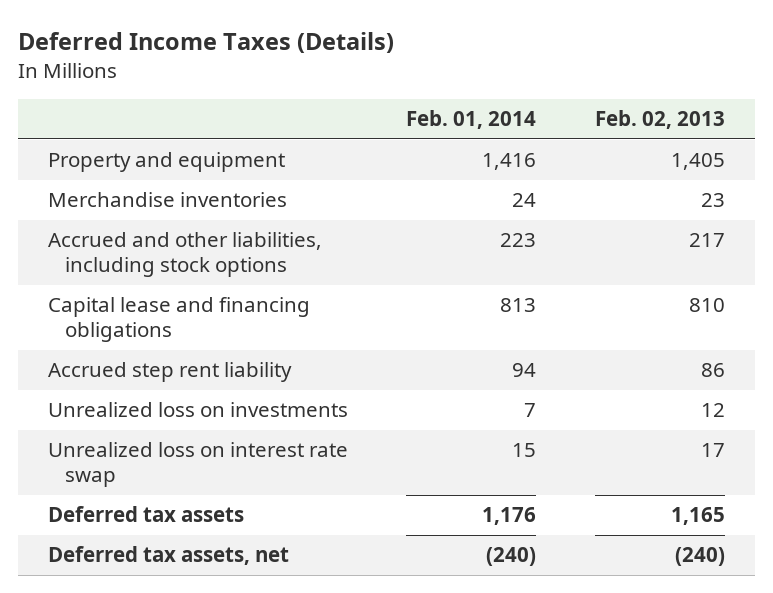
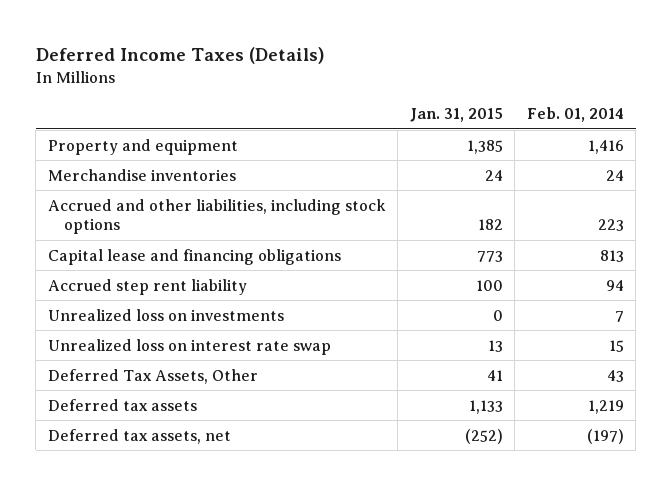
- | Feb. 01, 2014 | Feb. 02, 2013
+ | Jan. 31, 2015 | Feb. 01, 2014
- Deferred tax assets | 1,176 | 1,165
- Deferred tax assets, net | (240) | (240)
+ Deferred Tax Assets, Other | 41 | 43
+ Deferred tax assets | 1,133 | 1,219
+ Deferred tax assets, net | (252) | (197)

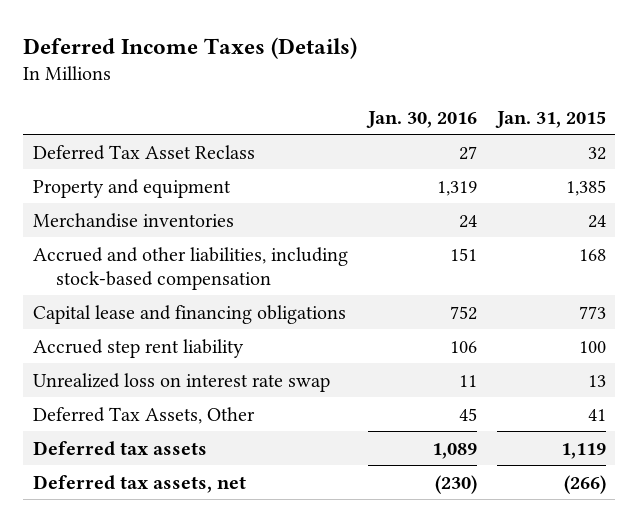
- | Jan. 31, 2015 | Feb. 01, 2014
+ | Jan. 30, 2016 | Jan. 31, 2015
+ Deferred Tax Asset Reclass | 27 | 32
- Accrued and other liabilities, including stock options | 182 | 223
+ Accrued and other liabilities, including stock-based compensation | 151 | 168
- Unrealized loss on investments | 0 | 7
- Deferred tax assets | 1,133 | 1,219
- Deferred tax assets, net | (252) | (197)
+ Deferred tax assets | 1,089 | 1,119
+ Deferred tax assets, net | (230) | (266)

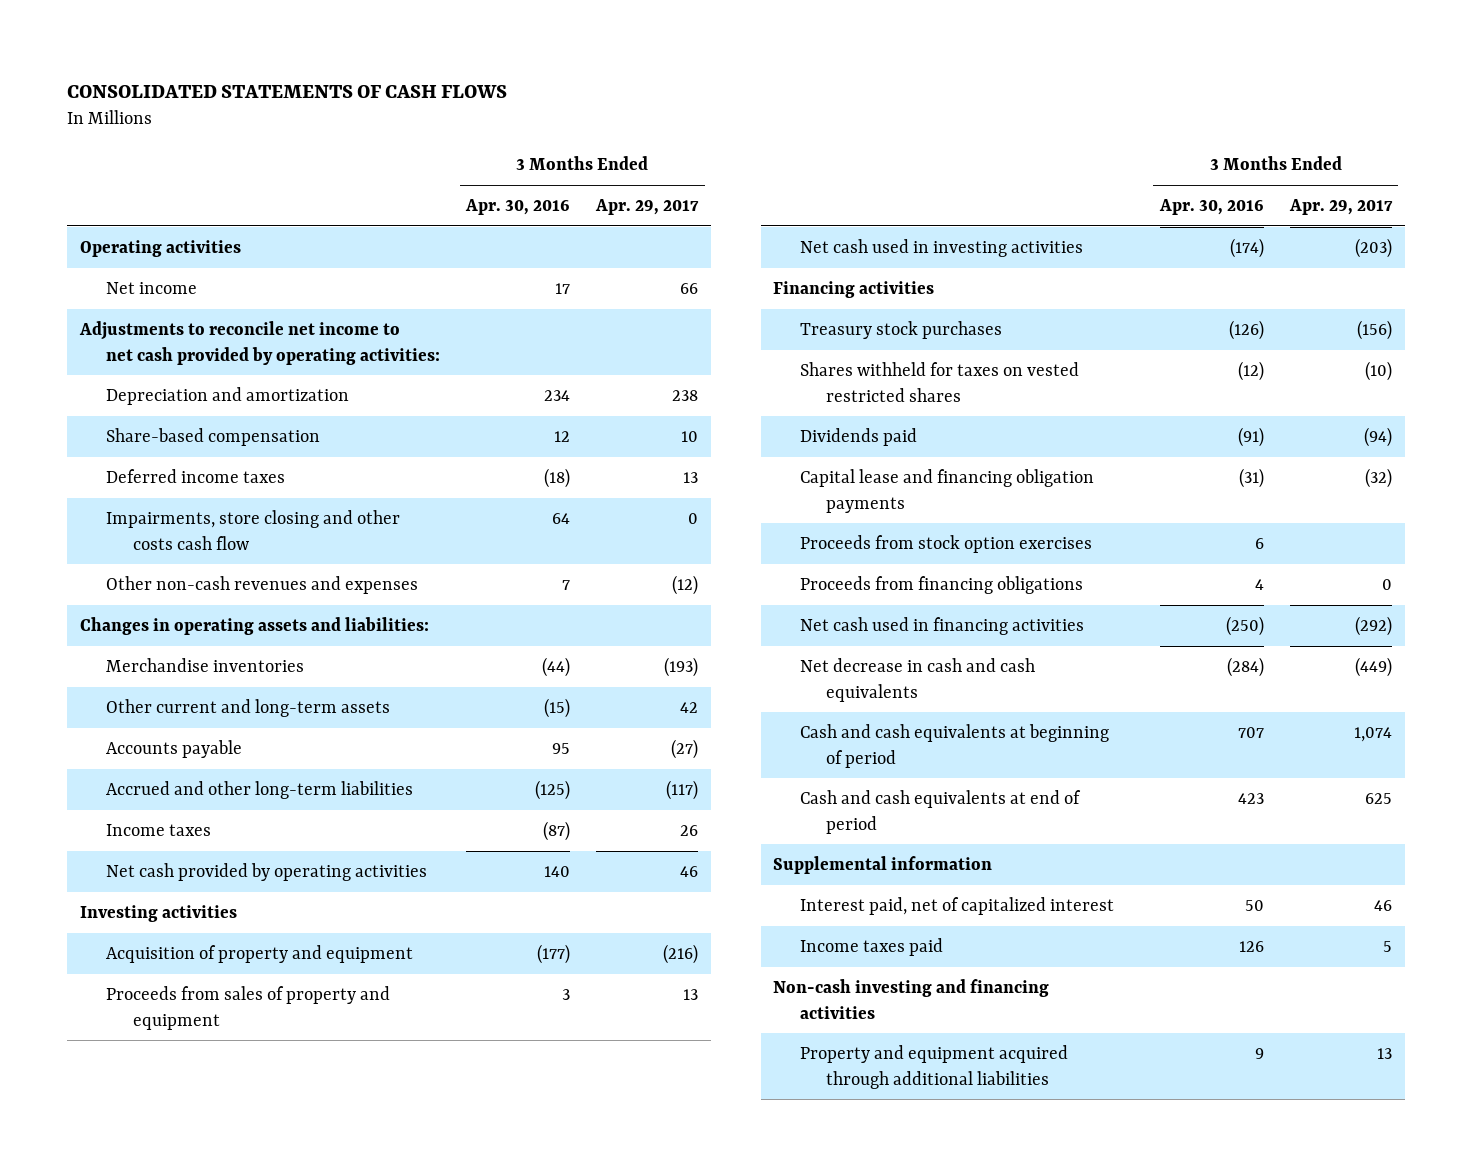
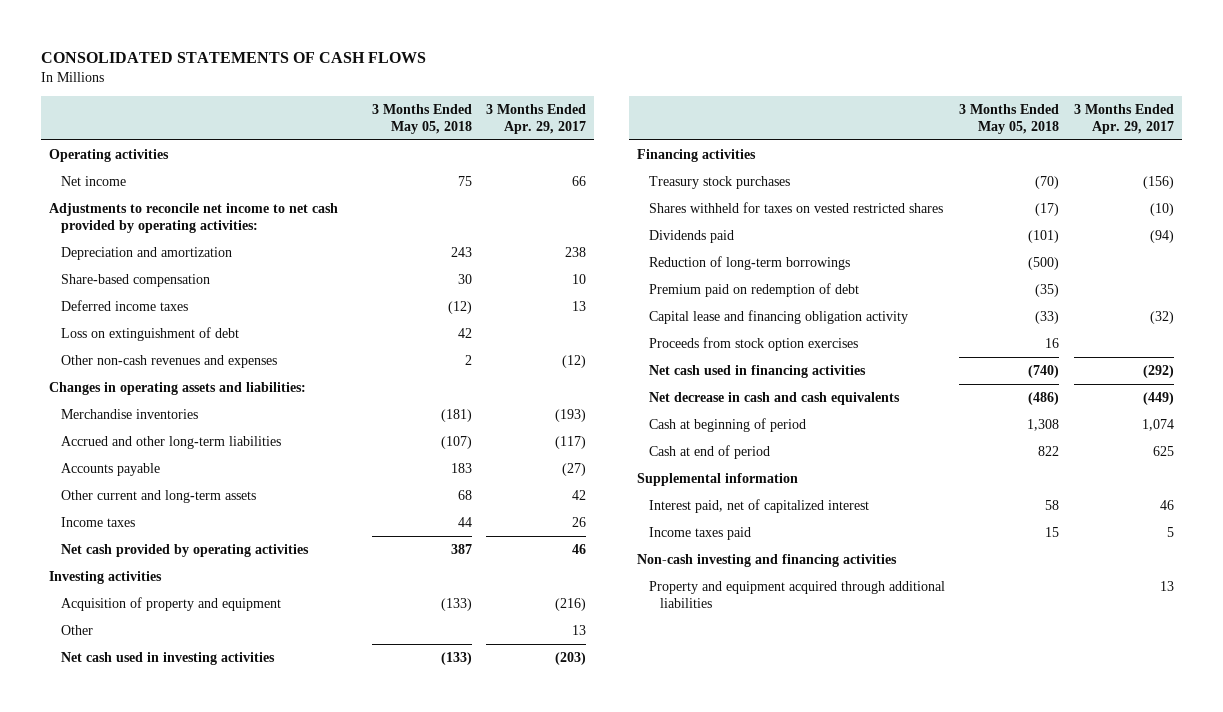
- | 3 Months Ended Apr. 30, 2016 | 3 Months Ended Apr. 29, 2017
+ | 3 Months Ended May 05, 2018 | 3 Months Ended Apr. 29, 2017
- Impairments, store closing and other costs cash flow | 64 | 0
+ Loss on extinguishment of debt | 42 |
moved down: Accounts payable | 183 | (27)
moved down: Other current and long-term assets | 68 | 42
- Proceeds from sales of property and equipment | 3 | 13
+ Other | | 13
- Capital lease and financing obligation payments | (31) | (32)
+ Reduction of long-term borrowings | (500) |
+ Premium paid on redemption of debt | (35) |
+ Capital lease and financing obligation activity | (33) | (32)
- Proceeds from financing obligations | 4 | 0
- Cash and cash equivalents at beginning of period | 707 | 1,074
- Cash and cash equivalents at end of period | 423 | 625
+ Cash at beginning of period | 1,308 | 1,074
+ Cash at end of period | 822 | 625

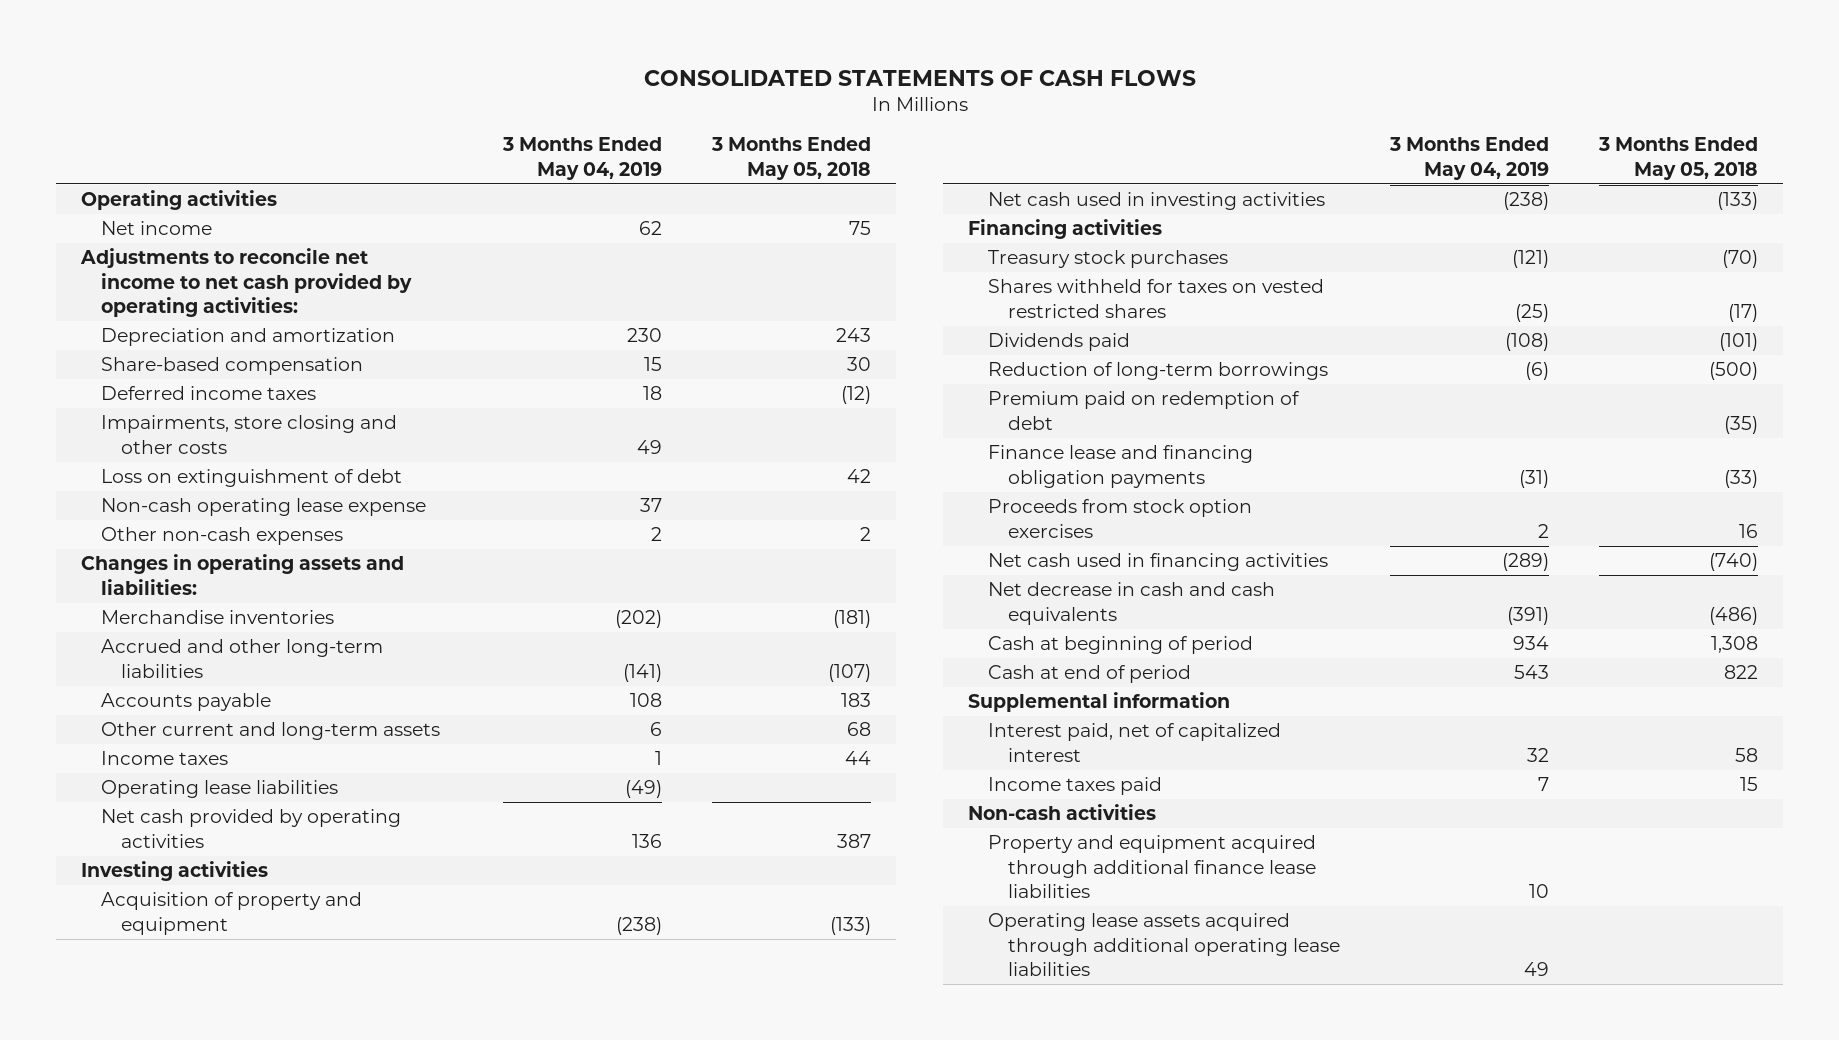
- | 3 Months Ended May 05, 2018 | 3 Months Ended Apr. 29, 2017
+ | 3 Months Ended May 04, 2019 | 3 Months Ended May 05, 2018
+ Impairments, store closing and other costs | 49 |
- Other non-cash revenues and expenses | 2 | (12)
+ Non-cash operating lease expense | 37 |
+ Other non-cash expenses | 2 | 2
+ Operating lease liabilities | (49) |
- Other | | 13
- Capital lease and financing obligation activity | (33) | (32)
+ Finance lease and financing obligation payments | (31) | (33)
- Non-cash investing and financing activities
- Property and equipment acquired through additional liabilities | | 13
+ Non-cash activities
+ Property and equipment acquired through additional finance lease liabilities | 10 |
+ Operating lease assets acquired through additional operating lease liabilities | 49 |

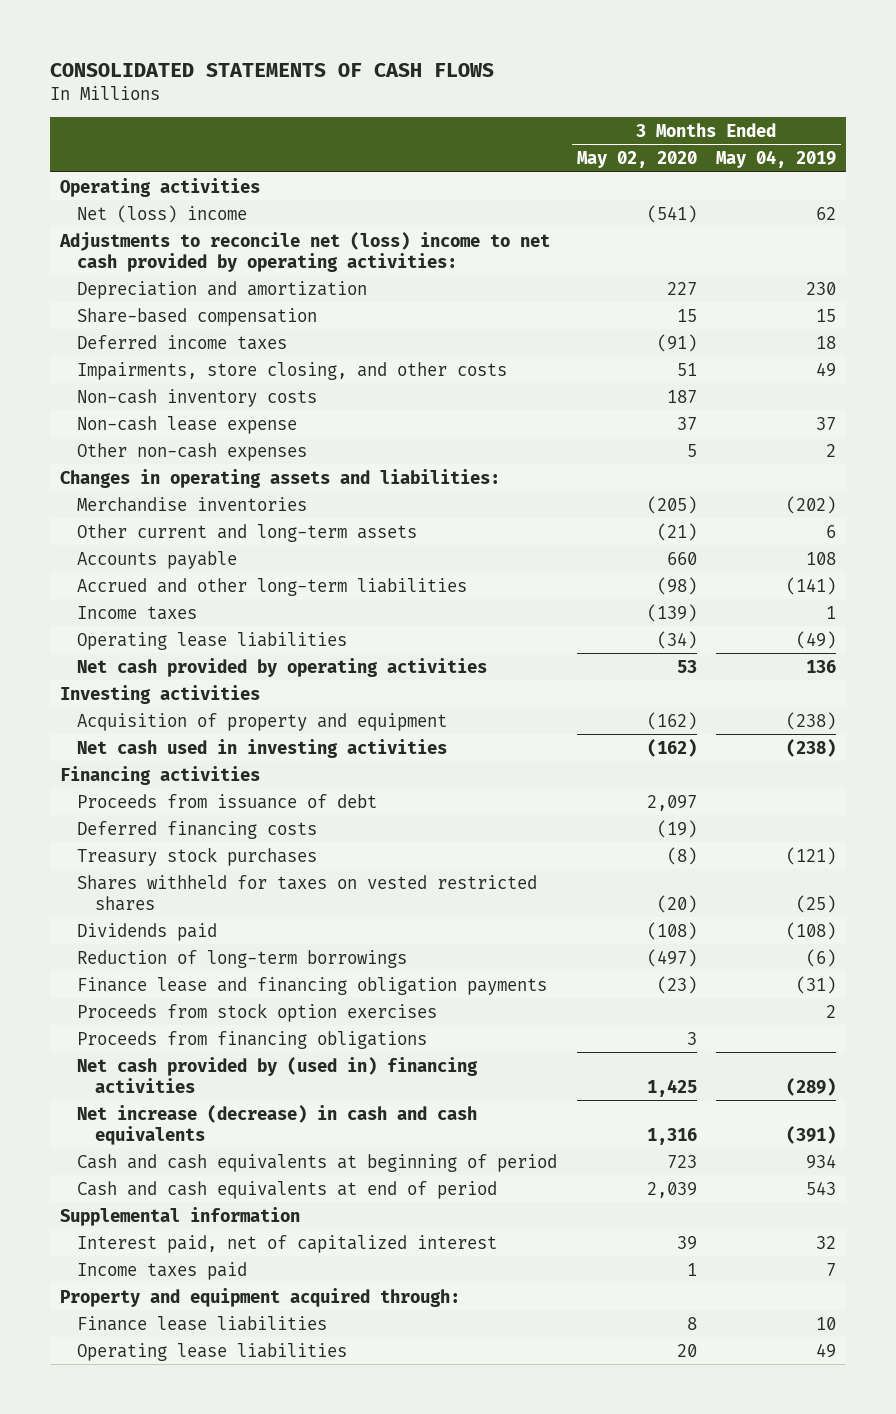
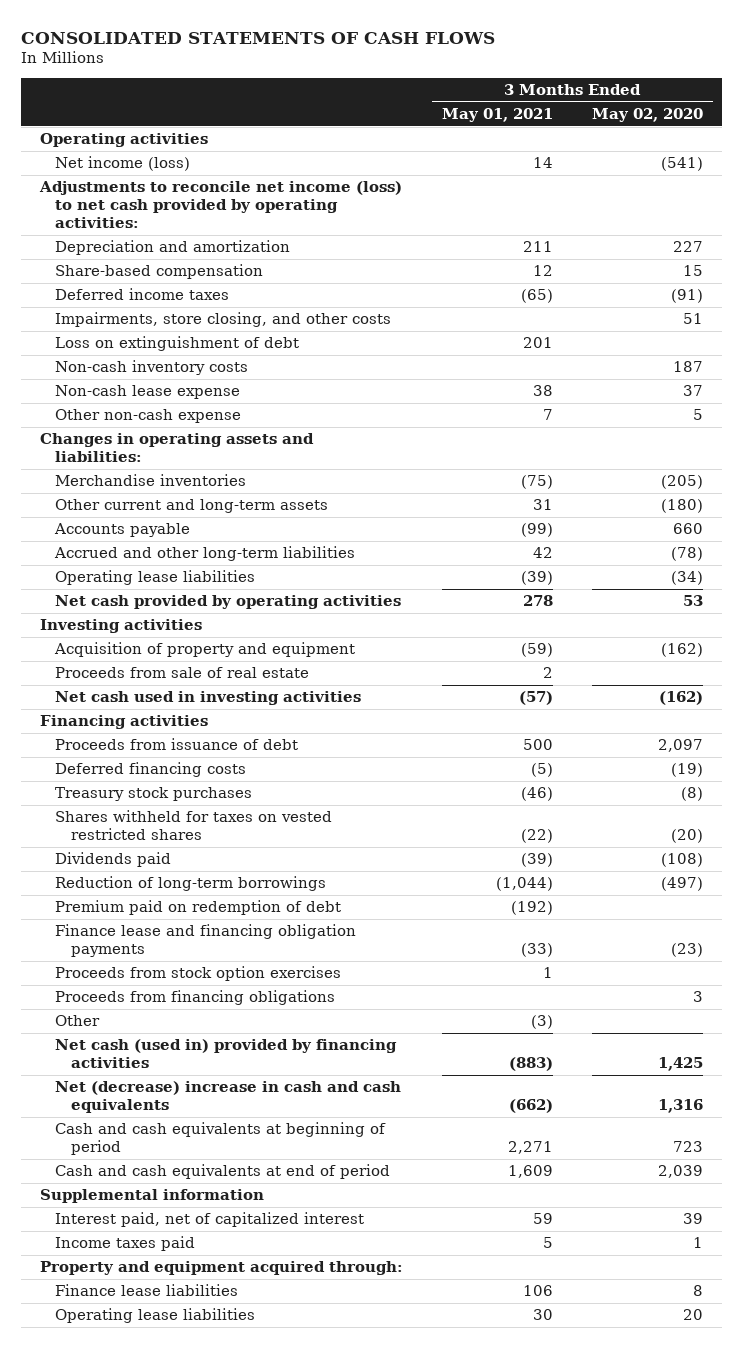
- | 3 Months Ended May 02, 2020 | 3 Months Ended May 04, 2019
+ | 3 Months Ended May 01, 2021 | 3 Months Ended May 02, 2020
- Net (loss) income | (541) | 62
- Adjustments to reconcile net (loss) income to net cash provided by operating activities:
+ Net income (loss) | 14 | (541)
+ Adjustments to reconcile net income (loss) to net cash provided by operating activities:
+ Loss on extinguishment of debt | 201 |
- Other non-cash expenses | 5 | 2
+ Other non-cash expense | 7 | 5
- Other current and long-term assets | (21) | 6
+ Other current and long-term assets | 31 | (180)
- Accrued and other long-term liabilities | (98) | (141)
- Income taxes | (139) | 1
+ Accrued and other long-term liabilities | 42 | (78)
+ Proceeds from sale of real estate | 2 |
+ Premium paid on redemption of debt | (192) |
- Net cash provided by (used in) financing activities | 1,425 | (289)
- Net increase (decrease) in cash and cash equivalents | 1,316 | (391)
+ Other | (3) |
+ Net cash (used in) provided by financing activities | (883) | 1,425
+ Net (decrease) increase in cash and cash equivalents | (662) | 1,316

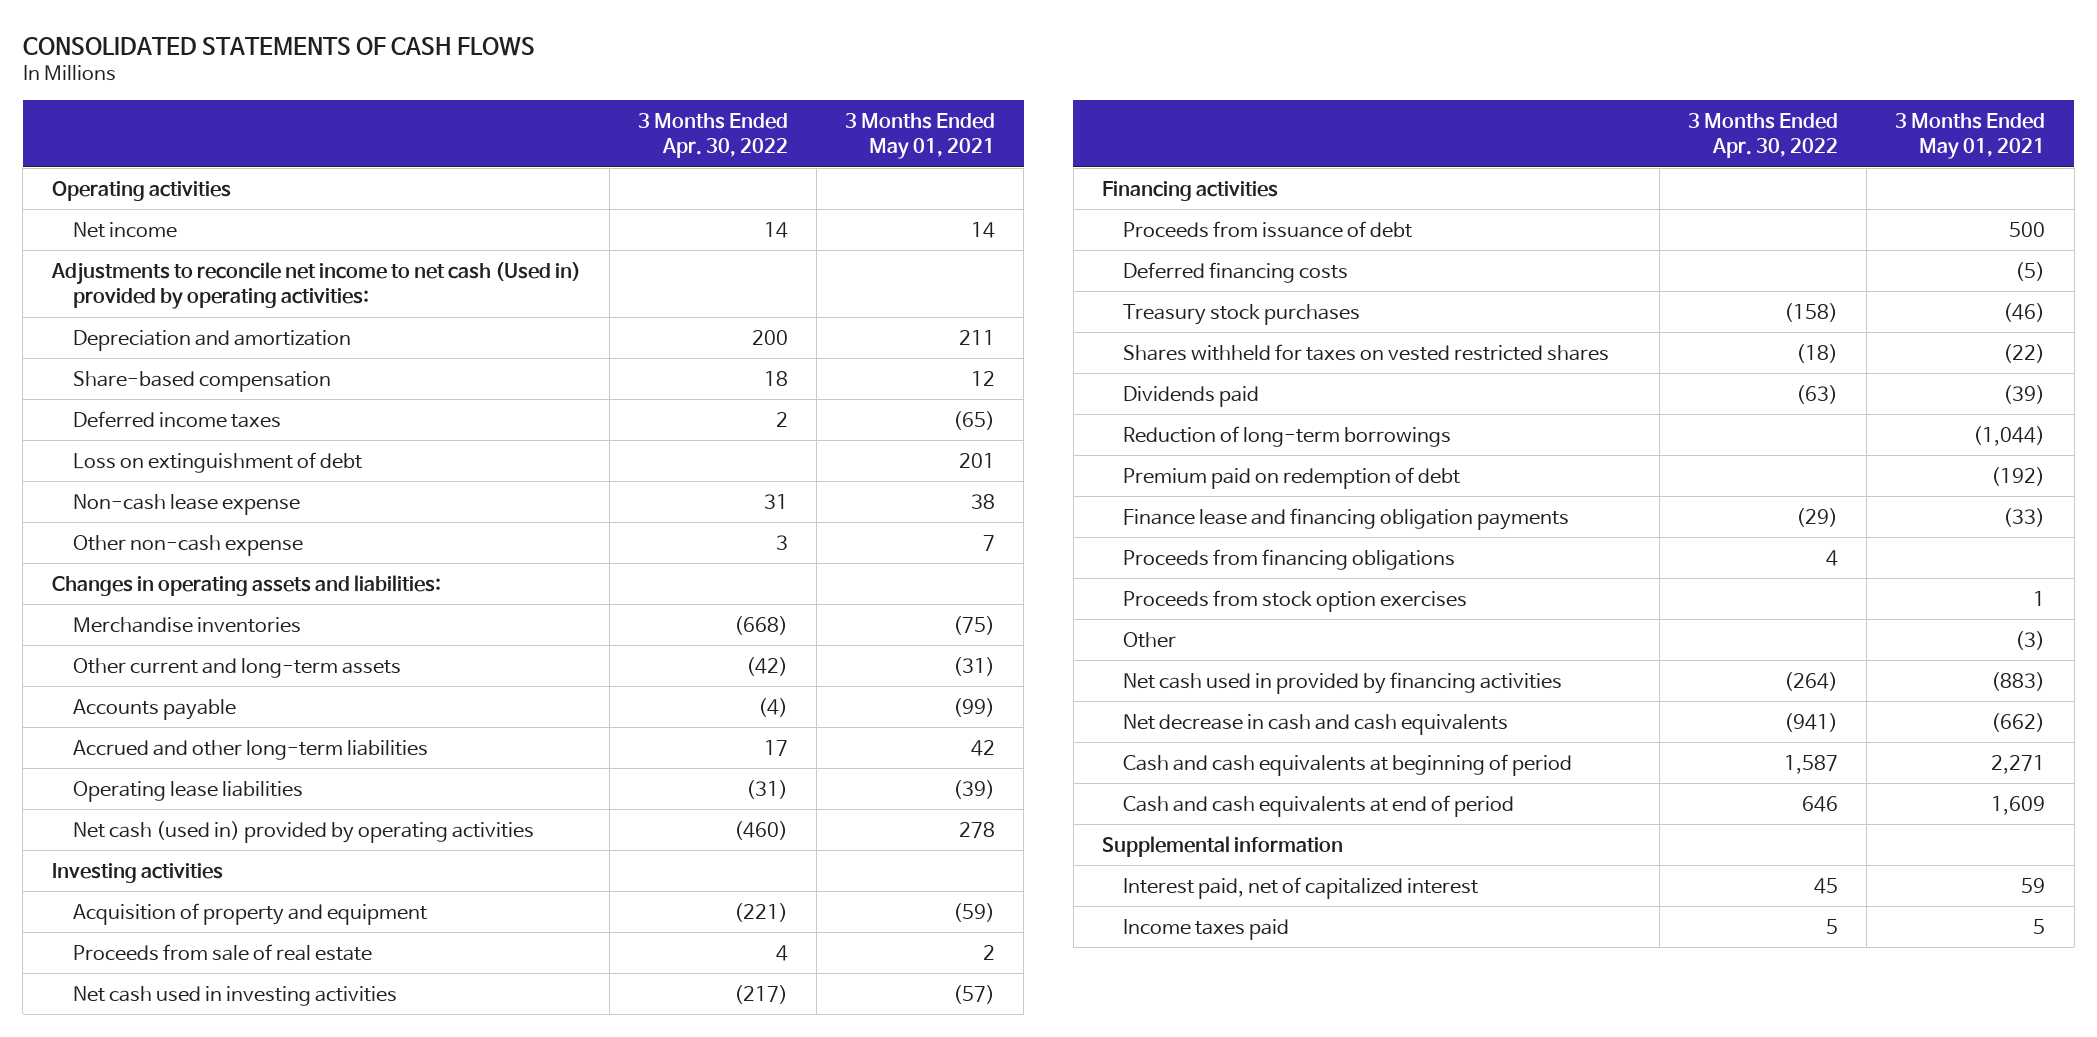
- | 3 Months Ended May 01, 2021 | 3 Months Ended May 02, 2020
+ | 3 Months Ended Apr. 30, 2022 | 3 Months Ended May 01, 2021
- Net income (loss) | 14 | (541)
- Adjustments to reconcile net income (loss) to net cash provided by operating activities:
+ Net income | 14 | 14
+ Adjustments to reconcile net income to net cash (Used in) provided by operating activities:
- Impairments, store closing, and other costs | | 51
- Non-cash inventory costs | | 187
- Other current and long-term assets | 31 | (180)
+ Other current and long-term assets | (42) | (31)
- Net cash provided by operating activities | 278 | 53
+ Net cash (used in) provided by operating activities | (460) | 278
moved down: Proceeds from stock option exercises | | 1
- Net cash (used in) provided by financing activities | (883) | 1,425
- Net (decrease) increase in cash and cash equivalents | (662) | 1,316
+ Net cash used in provided by financing activities | (264) | (883)
+ Net decrease in cash and cash equivalents | (941) | (662)
- Property and equipment acquired through:
- Finance lease liabilities | 106 | 8
- Operating lease liabilities | 30 | 20

